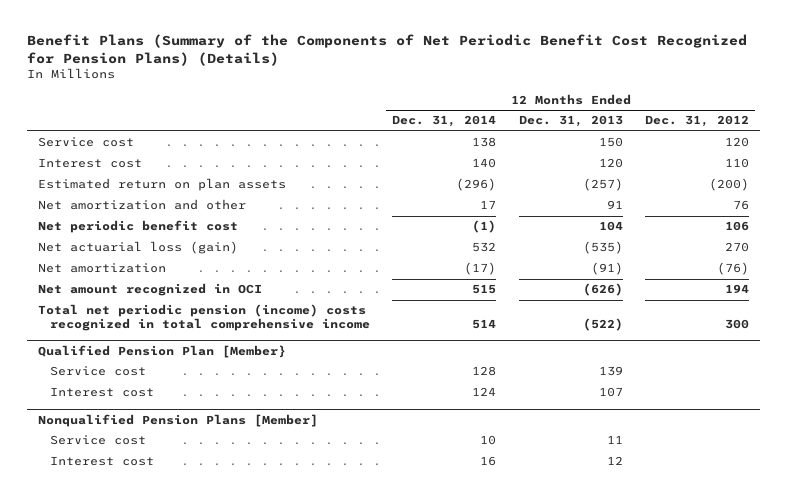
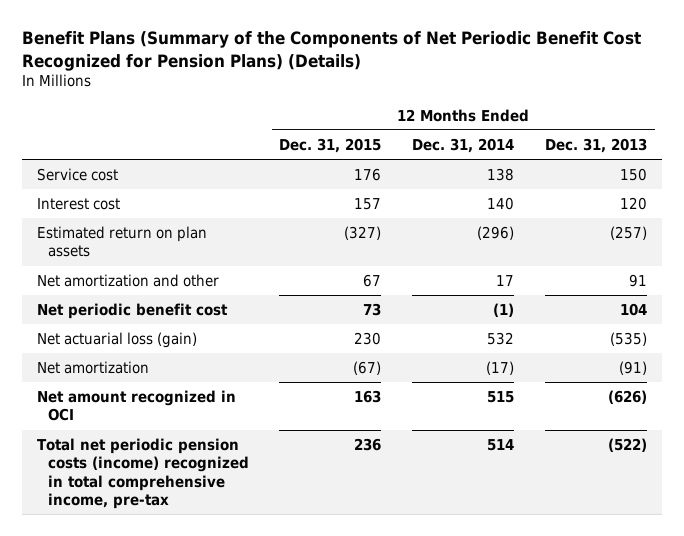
- | 12 Months Ended Dec. 31, 2014 | 12 Months Ended Dec. 31, 2013 | 12 Months Ended Dec. 31, 2012
+ | 12 Months Ended Dec. 31, 2015 | 12 Months Ended Dec. 31, 2014 | 12 Months Ended Dec. 31, 2013
- Total net periodic pension (income) costs recognized in total comprehensive income | 514 | (522) | 300
- Qualified Pension Plan [Member}
- Service cost | 128 | 139 |
- Interest cost | 124 | 107 |
- Nonqualified Pension Plans [Member]
- Service cost | 10 | 11 |
- Interest cost | 16 | 12 |
+ Total net periodic pension costs (income) recognized in total comprehensive income, pre-tax | 236 | 514 | (522)

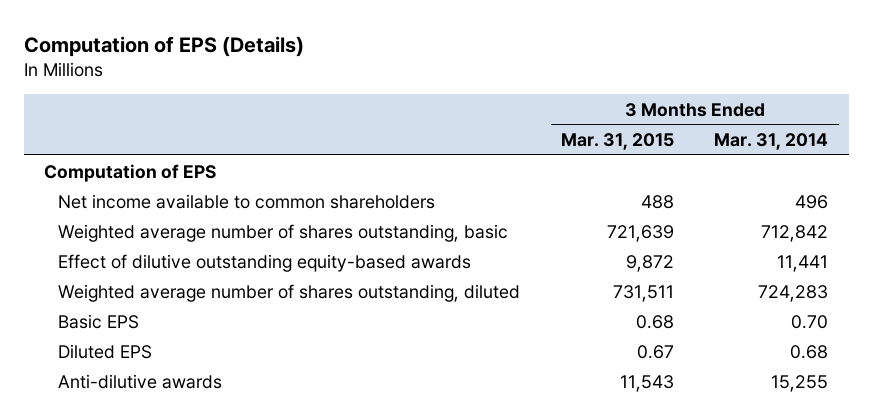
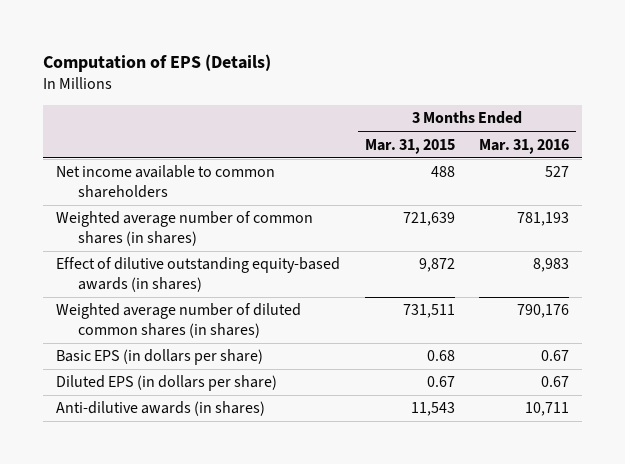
- | 3 Months Ended Mar. 31, 2015 | 3 Months Ended Mar. 31, 2014
+ | 3 Months Ended Mar. 31, 2015 | 3 Months Ended Mar. 31, 2016
- Computation of EPS
- Weighted average number of shares outstanding, basic | 721,639 | 712,842
- Effect of dilutive outstanding equity-based awards | 9,872 | 11,441
- Weighted average number of shares outstanding, diluted | 731,511 | 724,283
- Basic EPS | 0.68 | 0.70
- Diluted EPS | 0.67 | 0.68
- Anti-dilutive awards | 11,543 | 15,255
+ Weighted average number of common shares (in shares) | 721,639 | 781,193
+ Effect of dilutive outstanding equity-based awards (in shares) | 9,872 | 8,983
+ Weighted average number of diluted common shares (in shares) | 731,511 | 790,176
+ Basic EPS (in dollars per share) | 0.68 | 0.67
+ Diluted EPS (in dollars per share) | 0.67 | 0.67
+ Anti-dilutive awards (in shares) | 11,543 | 10,711

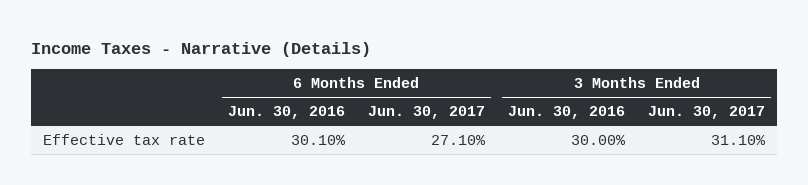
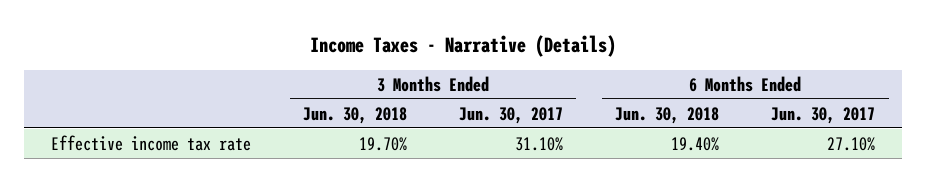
- | 6 Months Ended Jun. 30, 2016 | 6 Months Ended Jun. 30, 2017 | 3 Months Ended Jun. 30, 2016 | 3 Months Ended Jun. 30, 2017
+ | 3 Months Ended Jun. 30, 2018 | 3 Months Ended Jun. 30, 2017 | 6 Months Ended Jun. 30, 2018 | 6 Months Ended Jun. 30, 2017
- Effective tax rate | 30.10% | 27.10% | 30.00% | 31.10%
+ Effective income tax rate | 19.70% | 31.10% | 19.40% | 27.10%

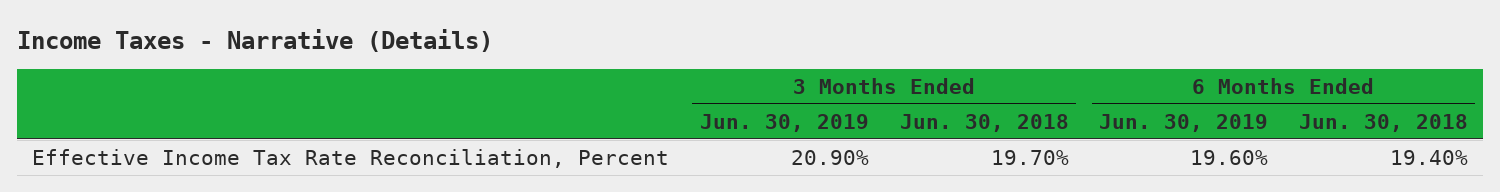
- | 3 Months Ended Jun. 30, 2018 | 3 Months Ended Jun. 30, 2017 | 6 Months Ended Jun. 30, 2018 | 6 Months Ended Jun. 30, 2017
+ | 3 Months Ended Jun. 30, 2019 | 3 Months Ended Jun. 30, 2018 | 6 Months Ended Jun. 30, 2019 | 6 Months Ended Jun. 30, 2018
- Effective income tax rate | 19.70% | 31.10% | 19.40% | 27.10%
+ Effective Income Tax Rate Reconciliation, Percent | 20.90% | 19.70% | 19.60% | 19.40%

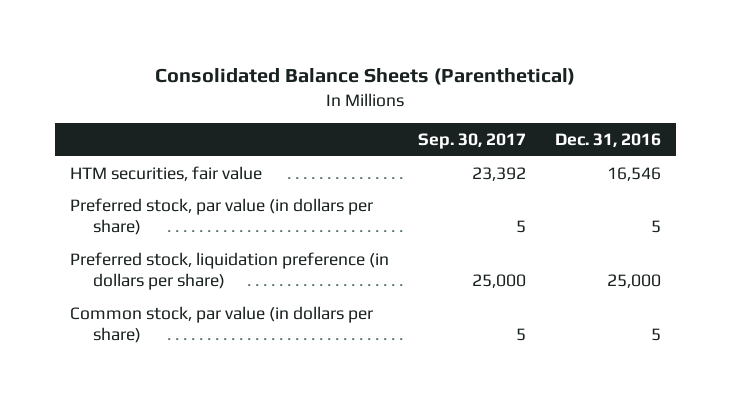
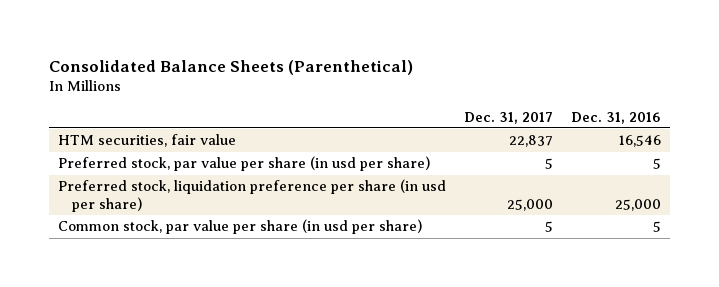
- | Sep. 30, 2017 | Dec. 31, 2016
+ | Dec. 31, 2017 | Dec. 31, 2016
- Preferred stock, par value (in dollars per share) | 5 | 5
- Preferred stock, liquidation preference (in dollars per share) | 25,000 | 25,000
- Common stock, par value (in dollars per share) | 5 | 5
+ Preferred stock, par value per share (in usd per share) | 5 | 5
+ Preferred stock, liquidation preference per share (in usd per share) | 25,000 | 25,000
+ Common stock, par value per share (in usd per share) | 5 | 5

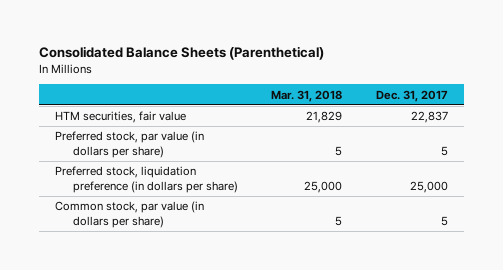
- | Dec. 31, 2017 | Dec. 31, 2016
+ | Mar. 31, 2018 | Dec. 31, 2017
- Preferred stock, par value per share (in usd per share) | 5 | 5
- Preferred stock, liquidation preference per share (in usd per share) | 25,000 | 25,000
- Common stock, par value per share (in usd per share) | 5 | 5
+ Preferred stock, par value (in dollars per share) | 5 | 5
+ Preferred stock, liquidation preference (in dollars per share) | 25,000 | 25,000
+ Common stock, par value (in dollars per share) | 5 | 5

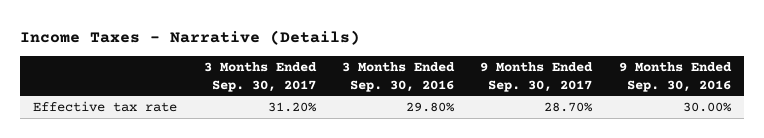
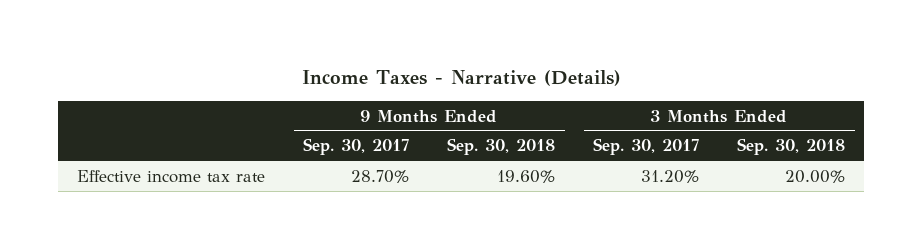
- | 3 Months Ended Sep. 30, 2017 | 3 Months Ended Sep. 30, 2016 | 9 Months Ended Sep. 30, 2017 | 9 Months Ended Sep. 30, 2016
+ | 9 Months Ended Sep. 30, 2017 | 9 Months Ended Sep. 30, 2018 | 3 Months Ended Sep. 30, 2017 | 3 Months Ended Sep. 30, 2018
- Effective tax rate | 31.20% | 29.80% | 28.70% | 30.00%
+ Effective income tax rate | 28.70% | 19.60% | 31.20% | 20.00%

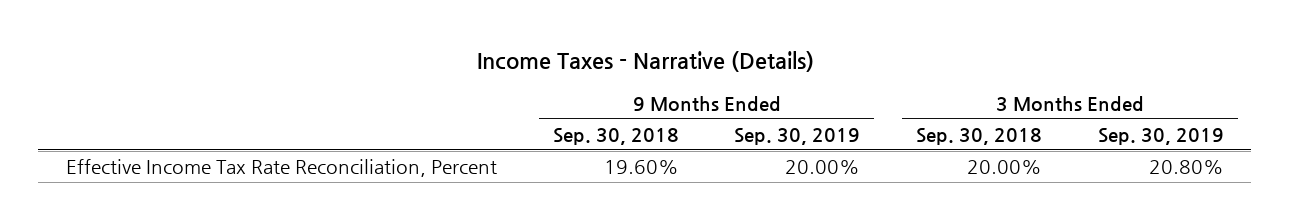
- | 9 Months Ended Sep. 30, 2017 | 9 Months Ended Sep. 30, 2018 | 3 Months Ended Sep. 30, 2017 | 3 Months Ended Sep. 30, 2018
+ | 9 Months Ended Sep. 30, 2018 | 9 Months Ended Sep. 30, 2019 | 3 Months Ended Sep. 30, 2018 | 3 Months Ended Sep. 30, 2019
- Effective income tax rate | 28.70% | 19.60% | 31.20% | 20.00%
+ Effective Income Tax Rate Reconciliation, Percent | 19.60% | 20.00% | 20.00% | 20.80%

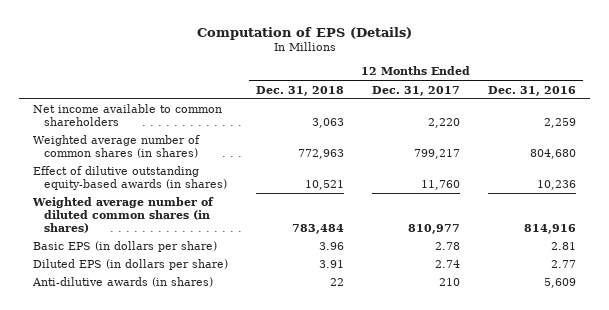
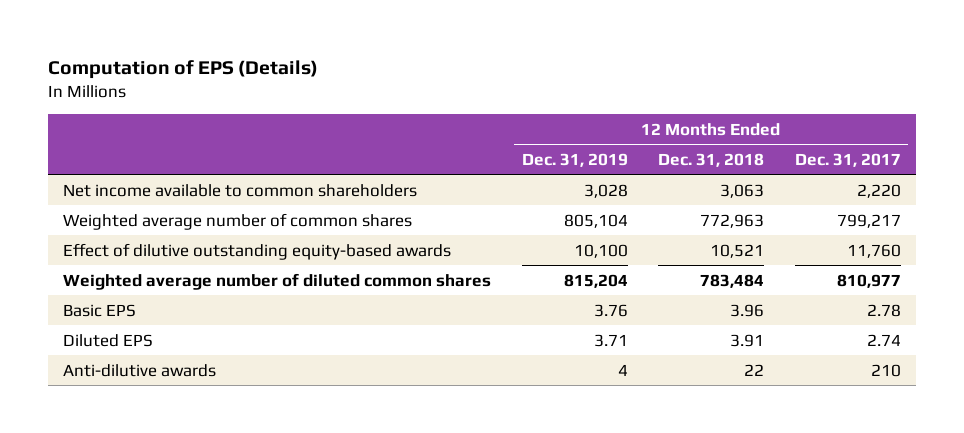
- | 12 Months Ended Dec. 31, 2018 | 12 Months Ended Dec. 31, 2017 | 12 Months Ended Dec. 31, 2016
+ | 12 Months Ended Dec. 31, 2019 | 12 Months Ended Dec. 31, 2018 | 12 Months Ended Dec. 31, 2017
- Weighted average number of common shares (in shares) | 772,963 | 799,217 | 804,680
- Effect of dilutive outstanding equity-based awards (in shares) | 10,521 | 11,760 | 10,236
- Weighted average number of diluted common shares (in shares) | 783,484 | 810,977 | 814,916
- Basic EPS (in dollars per share) | 3.96 | 2.78 | 2.81
- Diluted EPS (in dollars per share) | 3.91 | 2.74 | 2.77
- Anti-dilutive awards (in shares) | 22 | 210 | 5,609
+ Weighted average number of common shares | 805,104 | 772,963 | 799,217
+ Effect of dilutive outstanding equity-based awards | 10,100 | 10,521 | 11,760
+ Weighted average number of diluted common shares | 815,204 | 783,484 | 810,977
+ Basic EPS | 3.76 | 3.96 | 2.78
+ Diluted EPS | 3.71 | 3.91 | 2.74
+ Anti-dilutive awards | 4 | 22 | 210

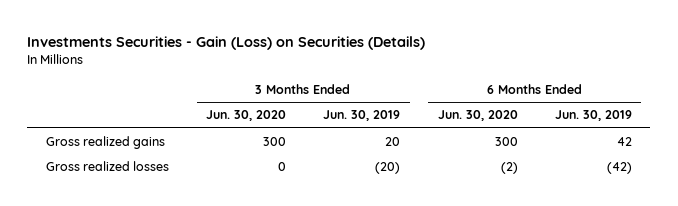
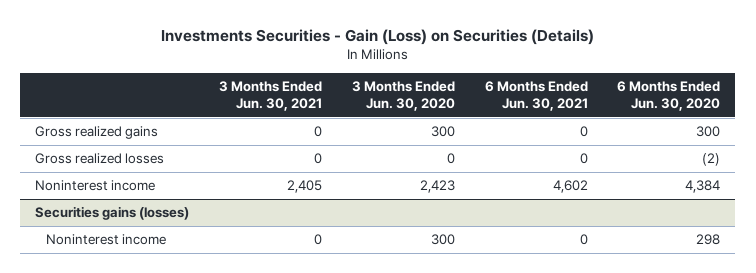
- | 3 Months Ended Jun. 30, 2020 | 3 Months Ended Jun. 30, 2019 | 6 Months Ended Jun. 30, 2020 | 6 Months Ended Jun. 30, 2019
+ | 3 Months Ended Jun. 30, 2021 | 3 Months Ended Jun. 30, 2020 | 6 Months Ended Jun. 30, 2021 | 6 Months Ended Jun. 30, 2020
+ Noninterest income | 2,405 | 2,423 | 4,602 | 4,384
+ Securities gains (losses)
+ Noninterest income | 0 | 300 | 0 | 298

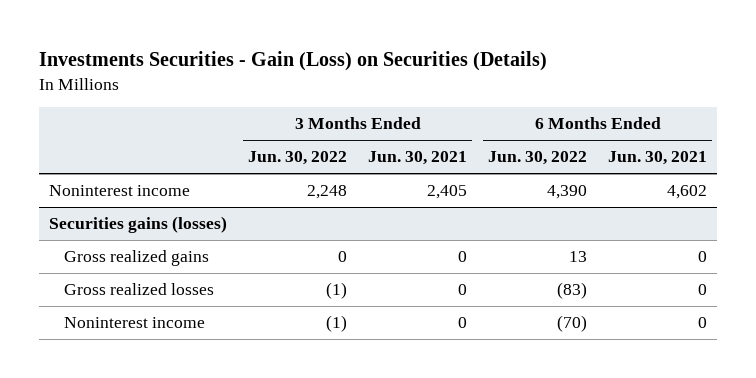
- | 3 Months Ended Jun. 30, 2021 | 3 Months Ended Jun. 30, 2020 | 6 Months Ended Jun. 30, 2021 | 6 Months Ended Jun. 30, 2020
+ | 3 Months Ended Jun. 30, 2022 | 3 Months Ended Jun. 30, 2021 | 6 Months Ended Jun. 30, 2022 | 6 Months Ended Jun. 30, 2021
- Gross realized gains | 0 | 300 | 0 | 300
- Gross realized losses | 0 | 0 | 0 | (2)
@ Securities gains (losses)
+ Gross realized gains | 0 | 0 | 13 | 0
+ Gross realized losses | (1) | 0 | (83) | 0

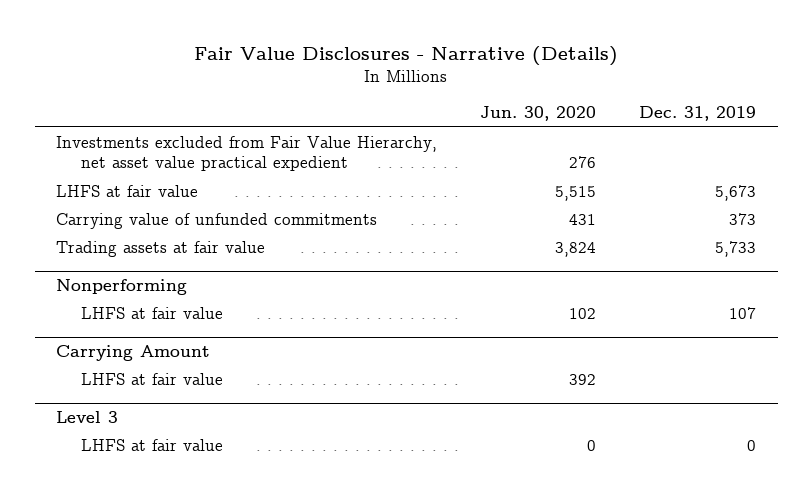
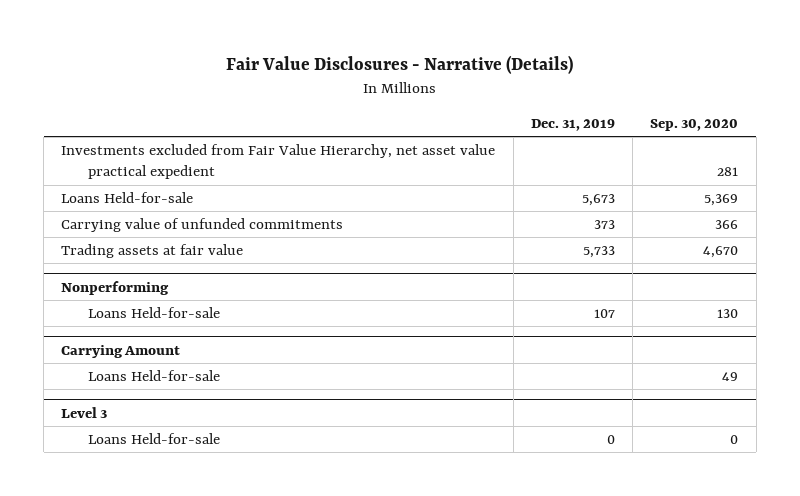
- | Jun. 30, 2020 | Dec. 31, 2019
+ | Dec. 31, 2019 | Sep. 30, 2020
- LHFS at fair value | 5,515 | 5,673
+ Loans Held-for-sale | 5,673 | 5,369
@ Nonperforming
- LHFS at fair value | 102 | 107
+ Loans Held-for-sale | 107 | 130
@ Carrying Amount
- LHFS at fair value | 392 |
+ Loans Held-for-sale | | 49
@ Level 3
- LHFS at fair value | 0 | 0
+ Loans Held-for-sale | 0 | 0

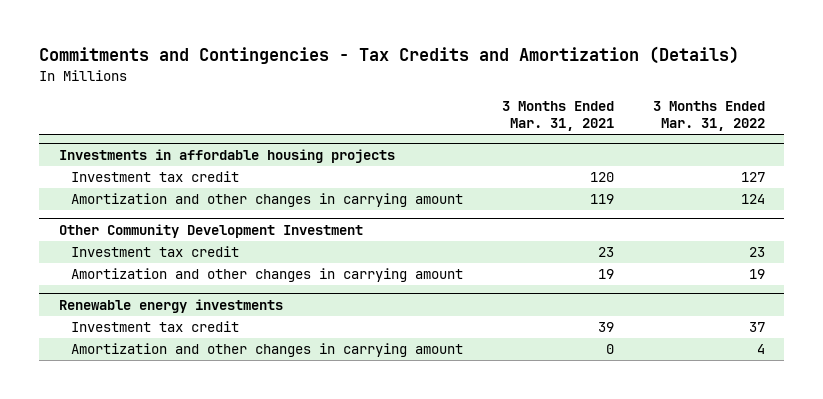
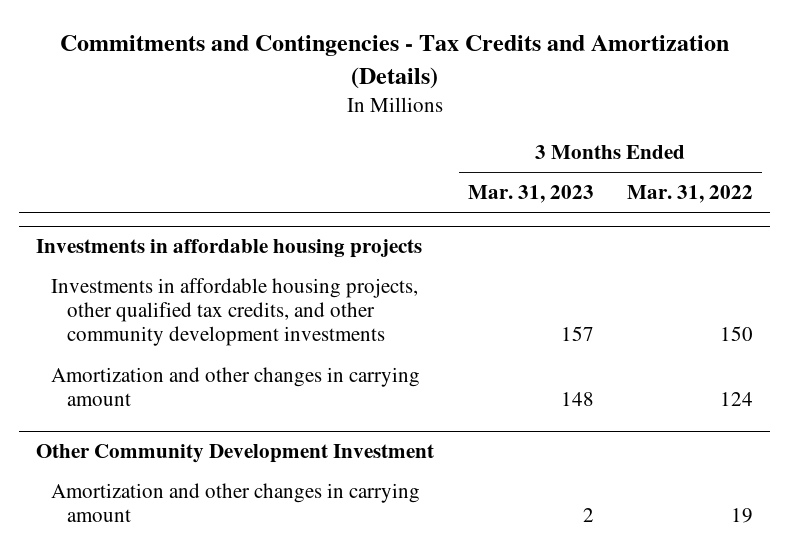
- | 3 Months Ended Mar. 31, 2021 | 3 Months Ended Mar. 31, 2022
+ | 3 Months Ended Mar. 31, 2023 | 3 Months Ended Mar. 31, 2022
@ Investments in affordable housing projects
- Investment tax credit | 120 | 127
+ Investments in affordable housing projects, other qualified tax credits, and other community development investments | 157 | 150
@ Other Community Development Investment
- Investment tax credit | 23 | 23
- Renewable energy investments
- Investment tax credit | 39 | 37
- Amortization and other changes in carrying amount | 0 | 4

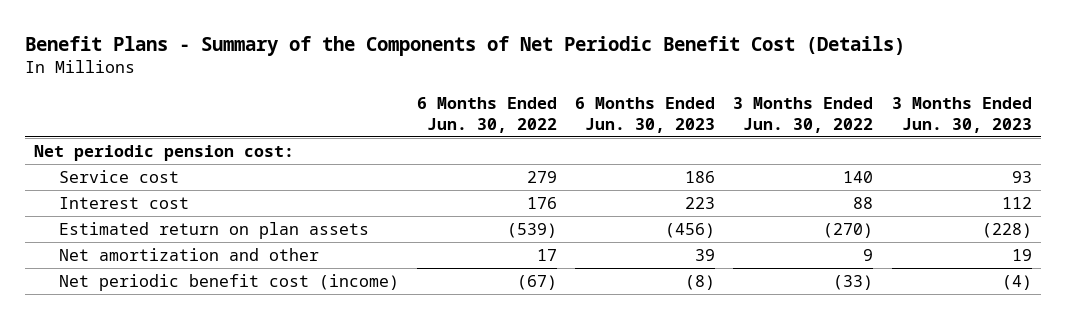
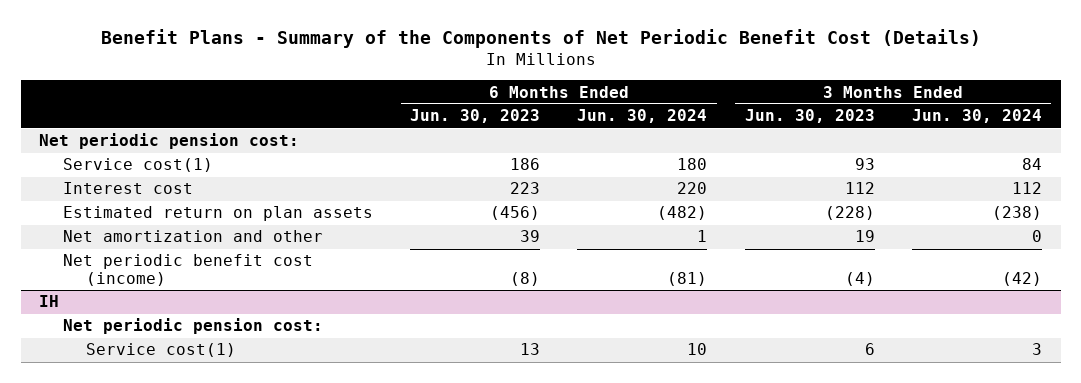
- | 6 Months Ended Jun. 30, 2022 | 6 Months Ended Jun. 30, 2023 | 3 Months Ended Jun. 30, 2022 | 3 Months Ended Jun. 30, 2023
+ | 6 Months Ended Jun. 30, 2023 | 6 Months Ended Jun. 30, 2024 | 3 Months Ended Jun. 30, 2023 | 3 Months Ended Jun. 30, 2024
- Service cost | 279 | 186 | 140 | 93
+ Service cost(1) | 186 | 180 | 93 | 84
+ IH
+ Net periodic pension cost:
+ Service cost(1) | 13 | 10 | 6 | 3

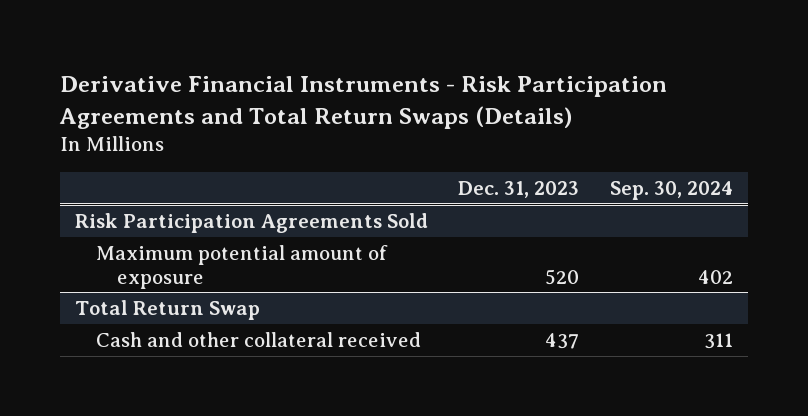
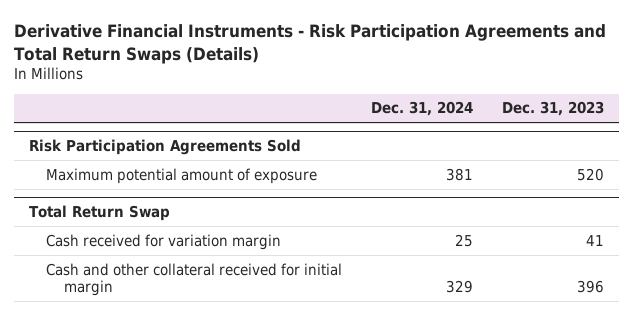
- | Dec. 31, 2023 | Sep. 30, 2024
+ | Dec. 31, 2024 | Dec. 31, 2023
@ Total Return Swap
- Cash and other collateral received | 437 | 311
+ Cash received for variation margin | 25 | 41
+ Cash and other collateral received for initial margin | 329 | 396

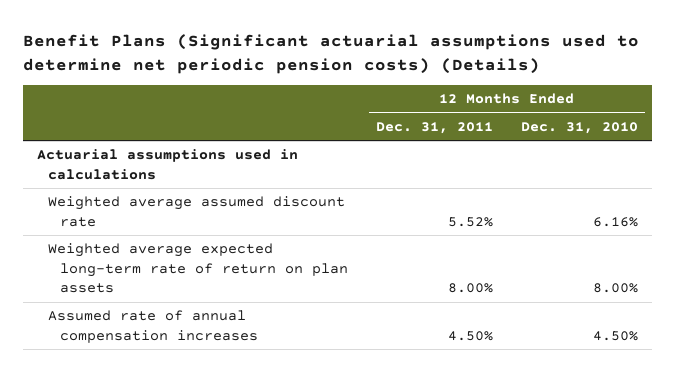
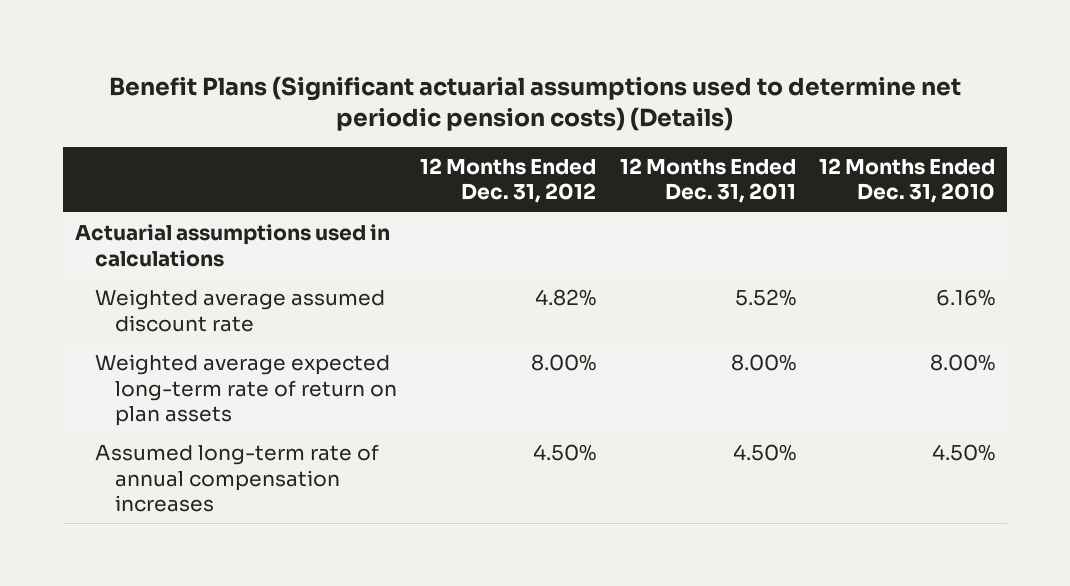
- | 12 Months Ended Dec. 31, 2011 | 12 Months Ended Dec. 31, 2010
+ | 12 Months Ended Dec. 31, 2012 | 12 Months Ended Dec. 31, 2011 | 12 Months Ended Dec. 31, 2010
- Assumed rate of annual compensation increases | 4.50% | 4.50%
+ Assumed long-term rate of annual compensation increases | 4.50% | 4.50% | 4.50%

